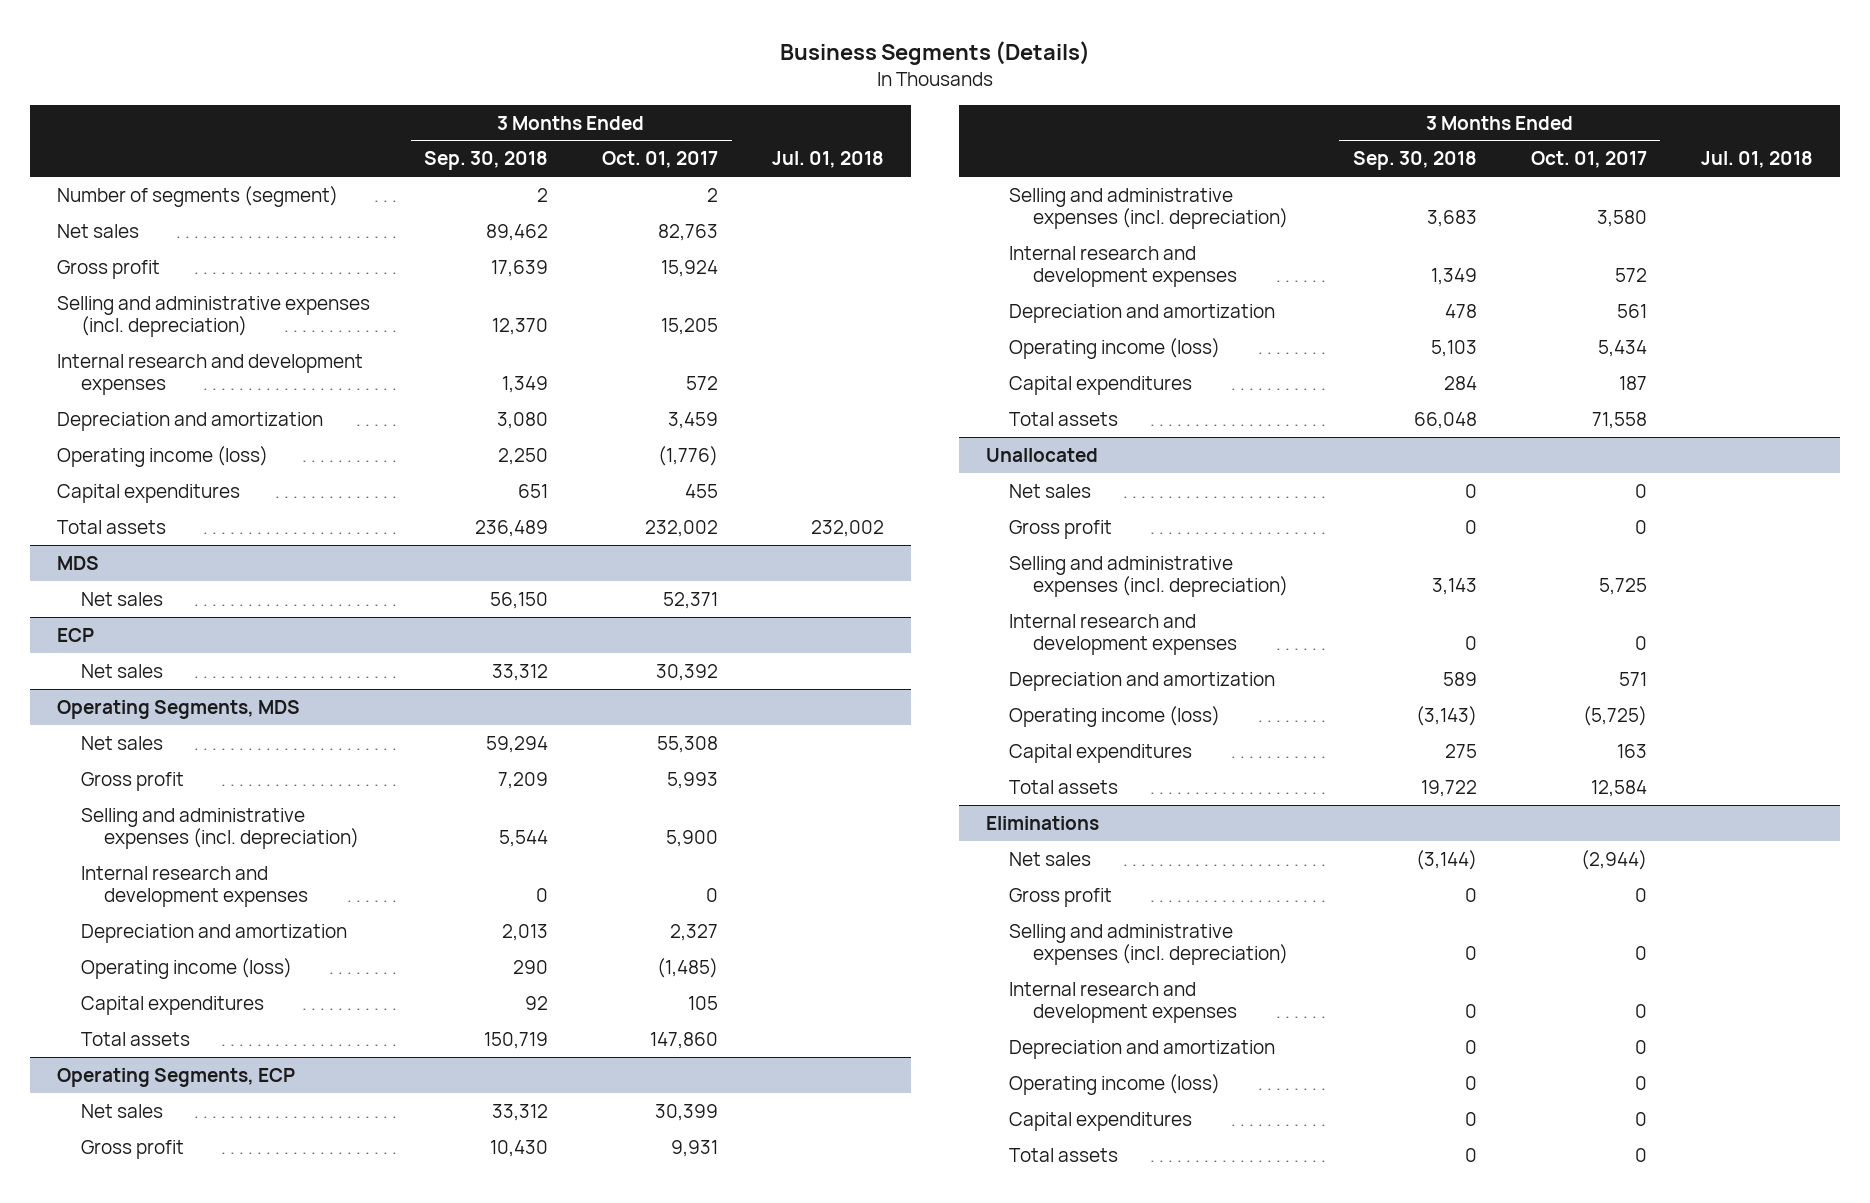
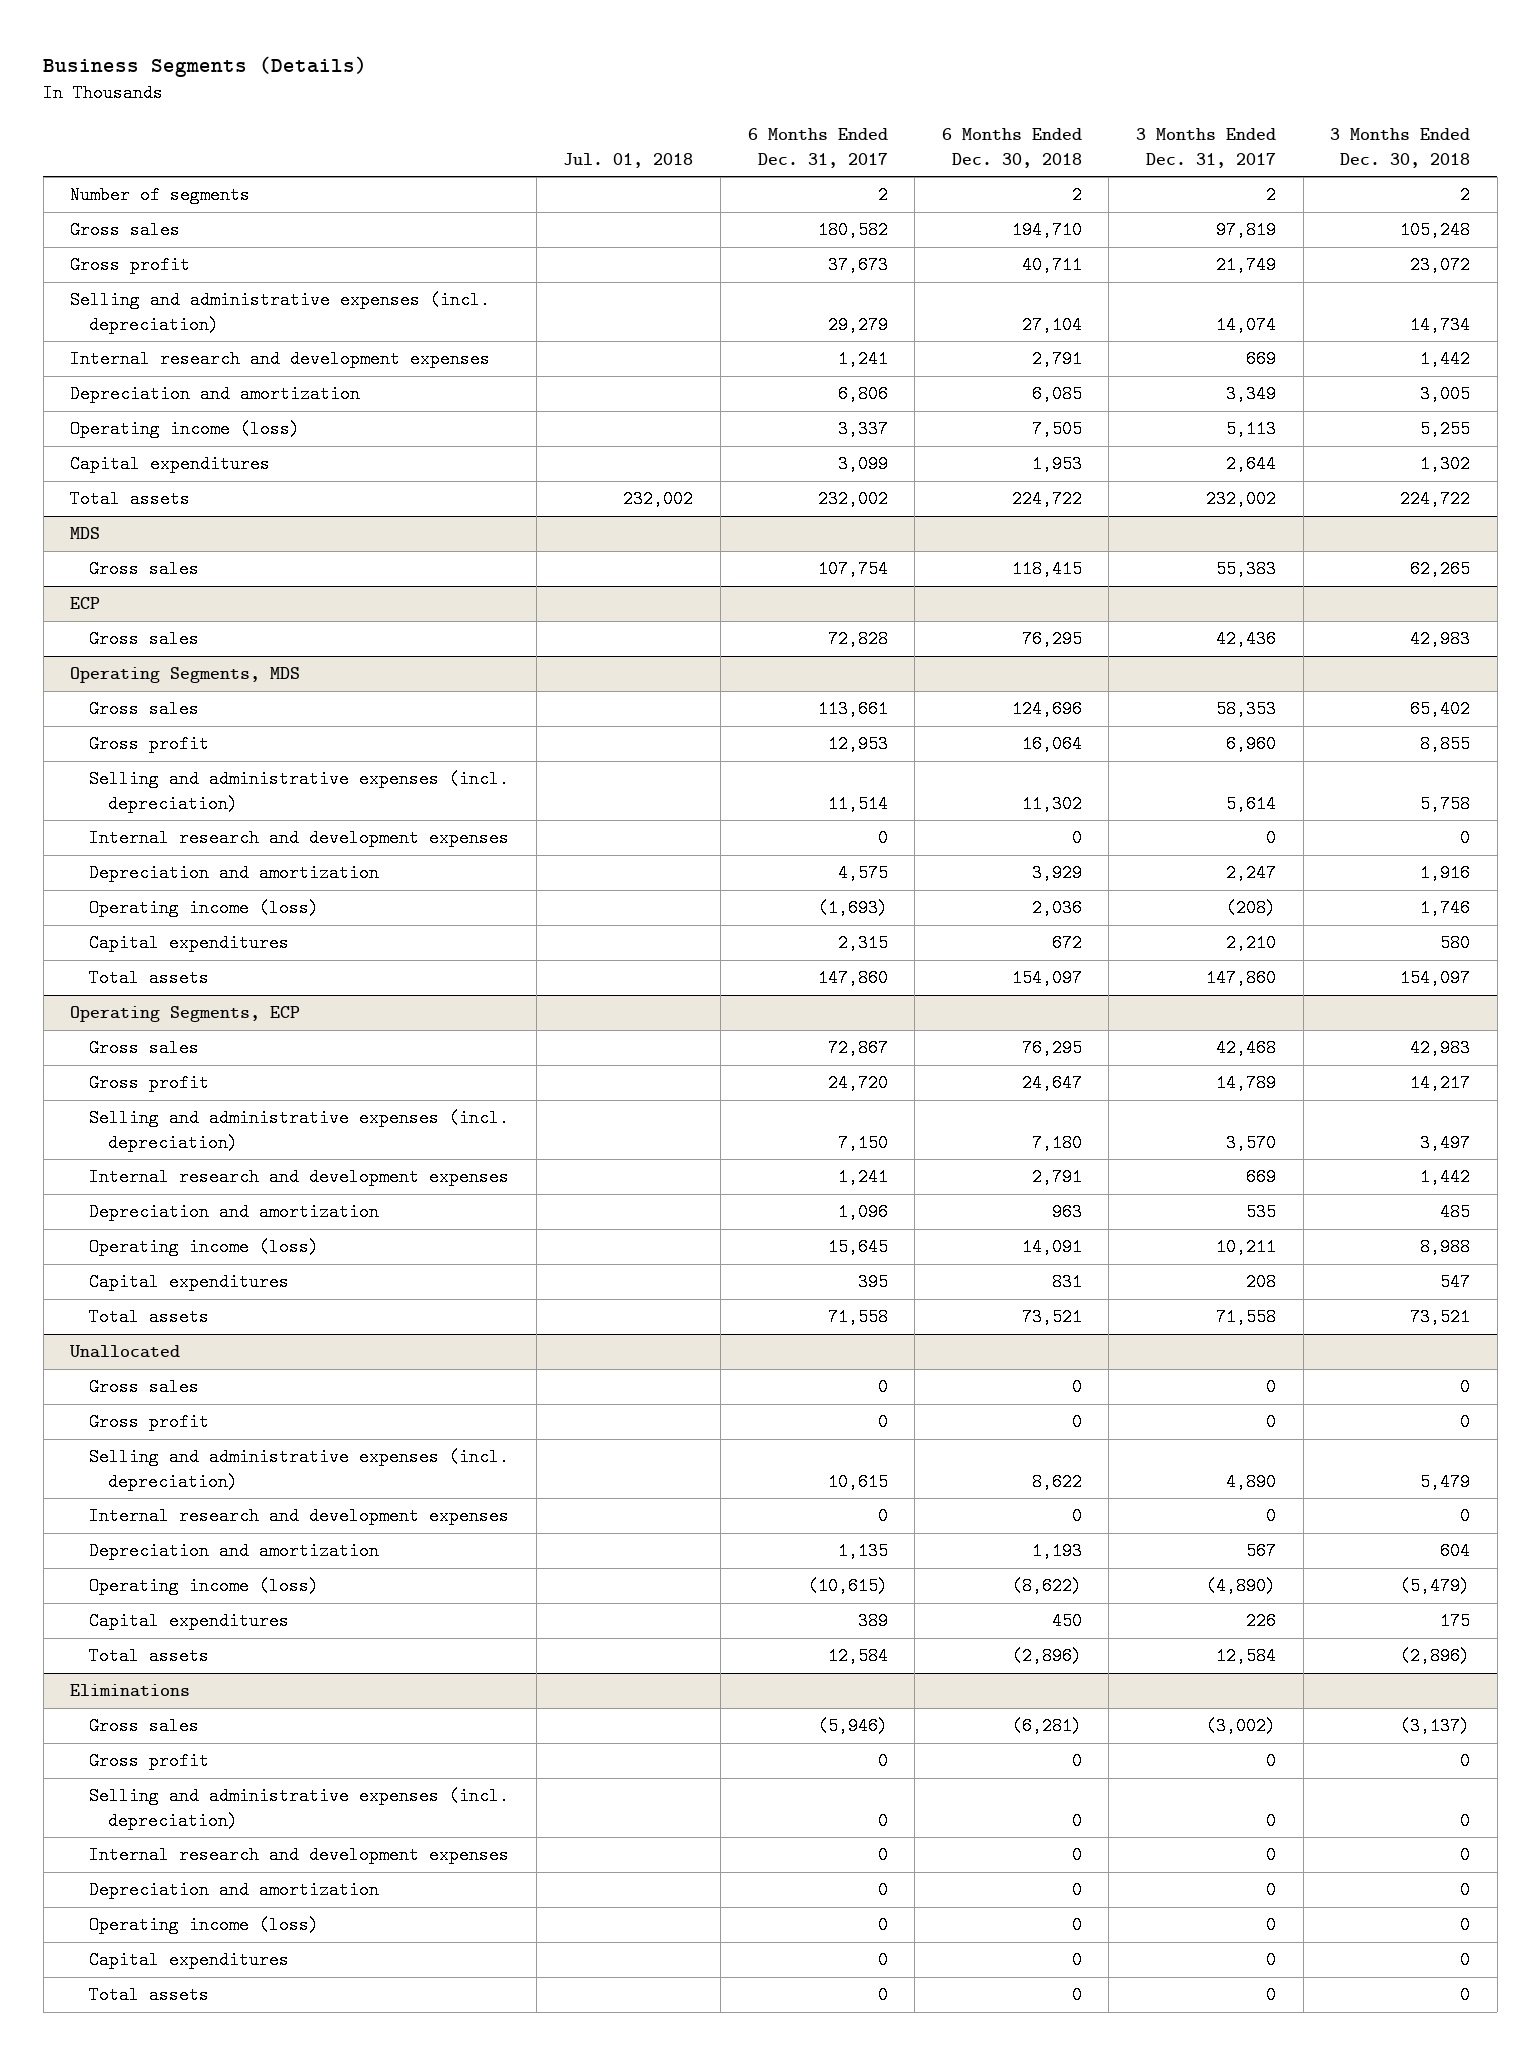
- | 3 Months Ended Sep. 30, 2018 | 3 Months Ended Oct. 01, 2017 | Jul. 01, 2018
+ | Jul. 01, 2018 | 6 Months Ended Dec. 31, 2017 | 6 Months Ended Dec. 30, 2018 | 3 Months Ended Dec. 31, 2017 | 3 Months Ended Dec. 30, 2018
- Number of segments (segment) | 2 | 2 |
- Net sales | 89,462 | 82,763 |
+ Number of segments | | 2 | 2 | 2 | 2
+ Gross sales | | 180,582 | 194,710 | 97,819 | 105,248
@ MDS
- Net sales | 56,150 | 52,371 |
+ Gross sales | | 107,754 | 118,415 | 55,383 | 62,265
@ ECP
- Net sales | 33,312 | 30,392 |
+ Gross sales | | 72,828 | 76,295 | 42,436 | 42,983
@ Operating Segments, MDS
- Net sales | 59,294 | 55,308 |
+ Gross sales | | 113,661 | 124,696 | 58,353 | 65,402
@ Operating Segments, ECP
- Net sales | 33,312 | 30,399 |
+ Gross sales | | 72,867 | 76,295 | 42,468 | 42,983
@ Unallocated
- Net sales | 0 | 0 |
+ Gross sales | | 0 | 0 | 0 | 0
@ Eliminations
- Net sales | (3,144) | (2,944) |
+ Gross sales | | (5,946) | (6,281) | (3,002) | (3,137)

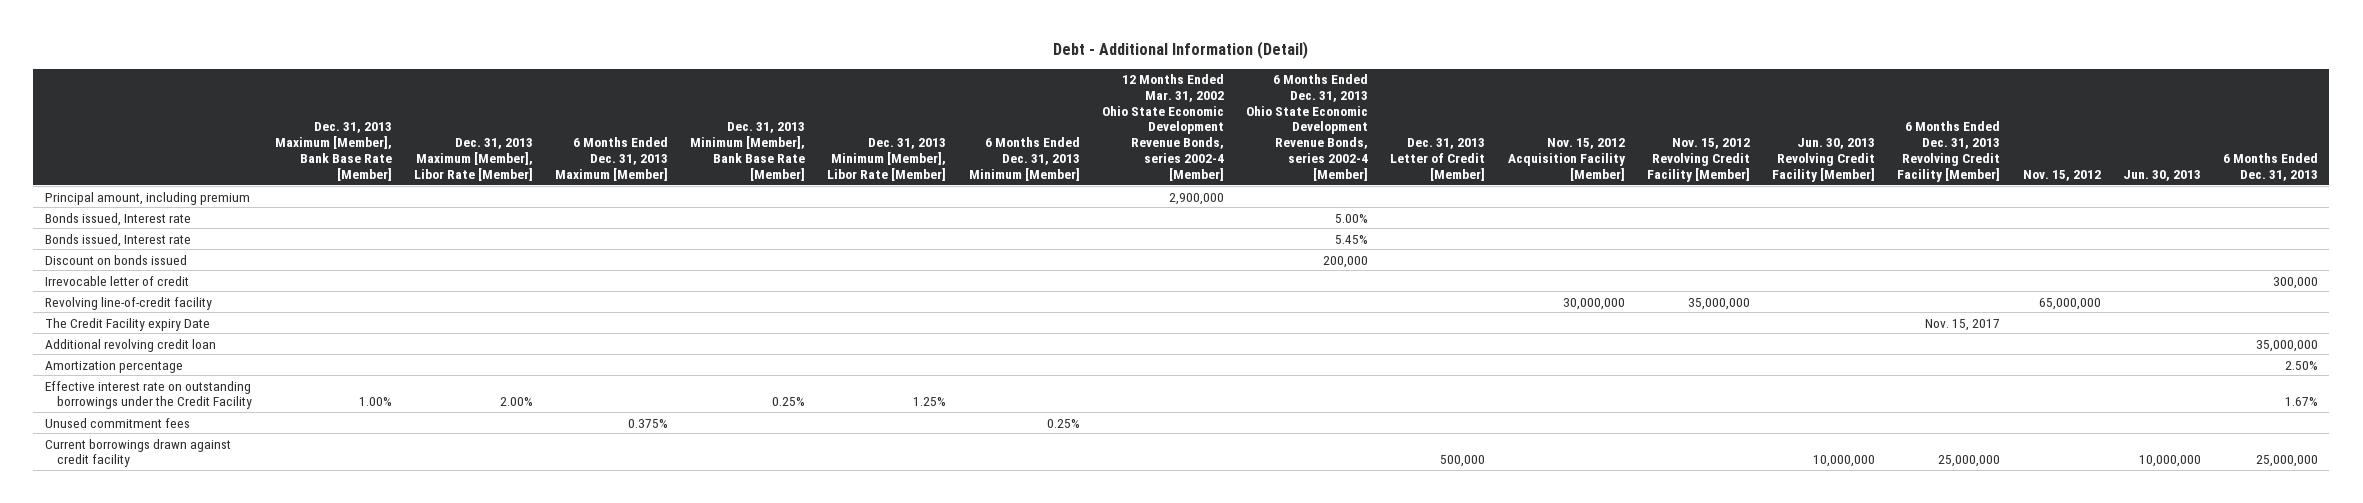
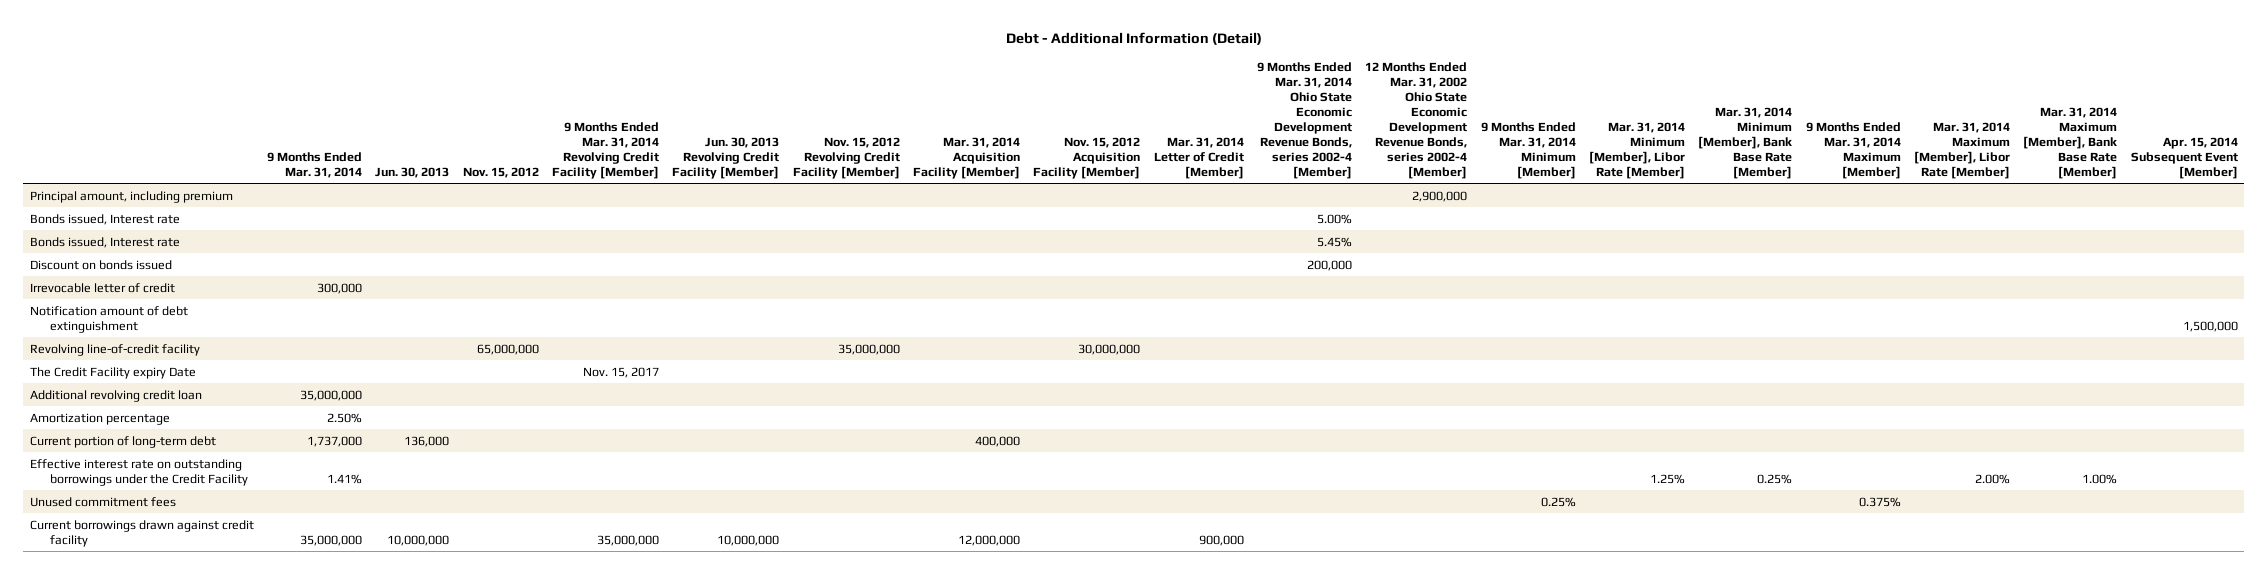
- | Dec. 31, 2013 Maximum [Member], Bank Base Rate [Member] | Dec. 31, 2013 Maximum [Member], Libor Rate [Member] | 6 Months Ended Dec. 31, 2013 Maximum [Member] | Dec. 31, 2013 Minimum [Member], Bank Base Rate [Member] | Dec. 31, 2013 Minimum [Member], Libor Rate [Member] | 6 Months Ended Dec. 31, 2013 Minimum [Member] | 12 Months Ended Mar. 31, 2002 Ohio State Economic Development Revenue Bonds, series 2002-4 [Member] | 6 Months Ended Dec. 31, 2013 Ohio State Economic Development Revenue Bonds, series 2002-4 [Member] | Dec. 31, 2013 Letter of Credit [Member] | Nov. 15, 2012 Acquisition Facility [Member] | Nov. 15, 2012 Revolving Credit Facility [Member] | Jun. 30, 2013 Revolving Credit Facility [Member] | 6 Months Ended Dec. 31, 2013 Revolving Credit Facility [Member] | Nov. 15, 2012 | Jun. 30, 2013 | 6 Months Ended Dec. 31, 2013
+ | 9 Months Ended Mar. 31, 2014 | Jun. 30, 2013 | Nov. 15, 2012 | 9 Months Ended Mar. 31, 2014 Revolving Credit Facility [Member] | Jun. 30, 2013 Revolving Credit Facility [Member] | Nov. 15, 2012 Revolving Credit Facility [Member] | Mar. 31, 2014 Acquisition Facility [Member] | Nov. 15, 2012 Acquisition Facility [Member] | Mar. 31, 2014 Letter of Credit [Member] | 9 Months Ended Mar. 31, 2014 Ohio State Economic Development Revenue Bonds, series 2002-4 [Member] | 12 Months Ended Mar. 31, 2002 Ohio State Economic Development Revenue Bonds, series 2002-4 [Member] | 9 Months Ended Mar. 31, 2014 Minimum [Member] | Mar. 31, 2014 Minimum [Member], Libor Rate [Member] | Mar. 31, 2014 Minimum [Member], Bank Base Rate [Member] | 9 Months Ended Mar. 31, 2014 Maximum [Member] | Mar. 31, 2014 Maximum [Member], Libor Rate [Member] | Mar. 31, 2014 Maximum [Member], Bank Base Rate [Member] | Apr. 15, 2014 Subsequent Event [Member]
+ Notification amount of debt extinguishment | | | | | | | | | | | | | | | | | | 1,500,000
+ Current portion of long-term debt | 1,737,000 | 136,000 | | | | | 400,000 | | | | | | | | | | |

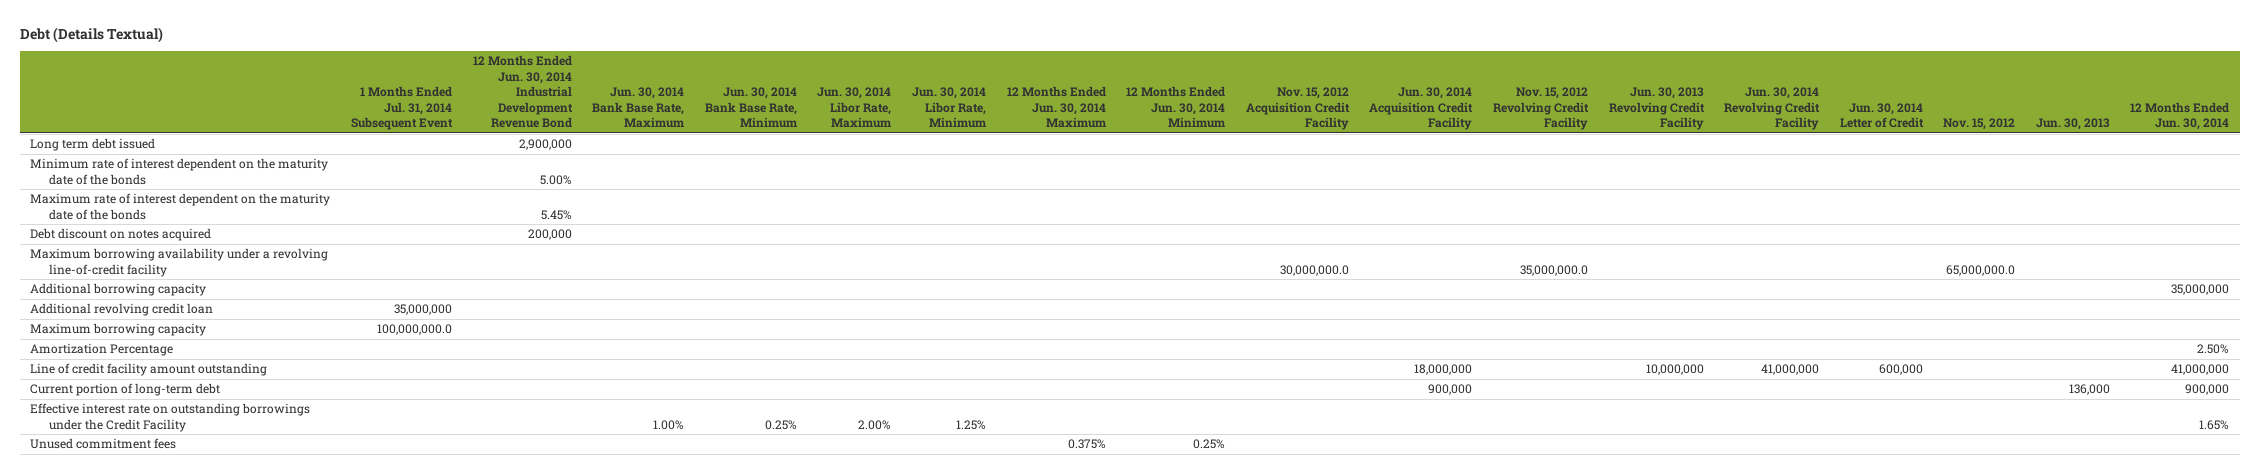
- Debt - Additional Information (Detail)
+ Debt (Details Textual)
- | 9 Months Ended Mar. 31, 2014 | Jun. 30, 2013 | Nov. 15, 2012 | 9 Months Ended Mar. 31, 2014 Revolving Credit Facility [Member] | Jun. 30, 2013 Revolving Credit Facility [Member] | Nov. 15, 2012 Revolving Credit Facility [Member] | Mar. 31, 2014 Acquisition Facility [Member] | Nov. 15, 2012 Acquisition Facility [Member] | Mar. 31, 2014 Letter of Credit [Member] | 9 Months Ended Mar. 31, 2014 Ohio State Economic Development Revenue Bonds, series 2002-4 [Member] | 12 Months Ended Mar. 31, 2002 Ohio State Economic Development Revenue Bonds, series 2002-4 [Member] | 9 Months Ended Mar. 31, 2014 Minimum [Member] | Mar. 31, 2014 Minimum [Member], Libor Rate [Member] | Mar. 31, 2014 Minimum [Member], Bank Base Rate [Member] | 9 Months Ended Mar. 31, 2014 Maximum [Member] | Mar. 31, 2014 Maximum [Member], Libor Rate [Member] | Mar. 31, 2014 Maximum [Member], Bank Base Rate [Member] | Apr. 15, 2014 Subsequent Event [Member]
+ | 1 Months Ended Jul. 31, 2014 Subsequent Event | 12 Months Ended Jun. 30, 2014 Industrial Development Revenue Bond | Jun. 30, 2014 Bank Base Rate, Maximum | Jun. 30, 2014 Bank Base Rate, Minimum | Jun. 30, 2014 Libor Rate, Maximum | Jun. 30, 2014 Libor Rate, Minimum | 12 Months Ended Jun. 30, 2014 Maximum | 12 Months Ended Jun. 30, 2014 Minimum | Nov. 15, 2012 Acquisition Credit Facility | Jun. 30, 2014 Acquisition Credit Facility | Nov. 15, 2012 Revolving Credit Facility | Jun. 30, 2013 Revolving Credit Facility | Jun. 30, 2014 Revolving Credit Facility | Jun. 30, 2014 Letter of Credit | Nov. 15, 2012 | Jun. 30, 2013 | 12 Months Ended Jun. 30, 2014
- Principal amount, including premium | | | | | | | | | | | 2,900,000 | | | | | | |
- Bonds issued, Interest rate | | | | | | | | | | 5.00% | | | | | | | |
- Bonds issued, Interest rate | | | | | | | | | | 5.45% | | | | | | | |
- Discount on bonds issued | | | | | | | | | | 200,000 | | | | | | | |
- Irrevocable letter of credit | 300,000 | | | | | | | | | | | | | | | | |
- Notification amount of debt extinguishment | | | | | | | | | | | | | | | | | | 1,500,000
- Revolving line-of-credit facility | | | 65,000,000 | | | 35,000,000 | | 30,000,000 | | | | | | | | | |
- The Credit Facility expiry Date | | | | Nov. 15, 2017 | | | | | | | | | | | | | |
+ Long term debt issued | | 2,900,000 | | | | | | | | | | | | | | |
+ Minimum rate of interest dependent on the maturity date of the bonds | | 5.00% | | | | | | | | | | | | | | |
+ Maximum rate of interest dependent on the maturity date of the bonds | | 5.45% | | | | | | | | | | | | | | |
+ Debt discount on notes acquired | | 200,000 | | | | | | | | | | | | | | |
+ Maximum borrowing availability under a revolving line-of-credit facility | | | | | | | | | 30,000,000.0 | | 35,000,000.0 | | | | 65,000,000.0 | |
+ Additional borrowing capacity | | | | | | | | | | | | | | | | | 35,000,000
- Amortization percentage | 2.50% | | | | | | | | | | | | | | | | |
+ Maximum borrowing capacity | 100,000,000.0 | | | | | | | | | | | | | | | |
+ Amortization Percentage | | | | | | | | | | | | | | | | | 2.50%
+ Line of credit facility amount outstanding | | | | | | | | | | 18,000,000 | | 10,000,000 | 41,000,000 | 600,000 | | | 41,000,000
- Current borrowings drawn against credit facility | 35,000,000 | 10,000,000 | | 35,000,000 | 10,000,000 | | 12,000,000 | | 900,000 | | | | | | | | |

